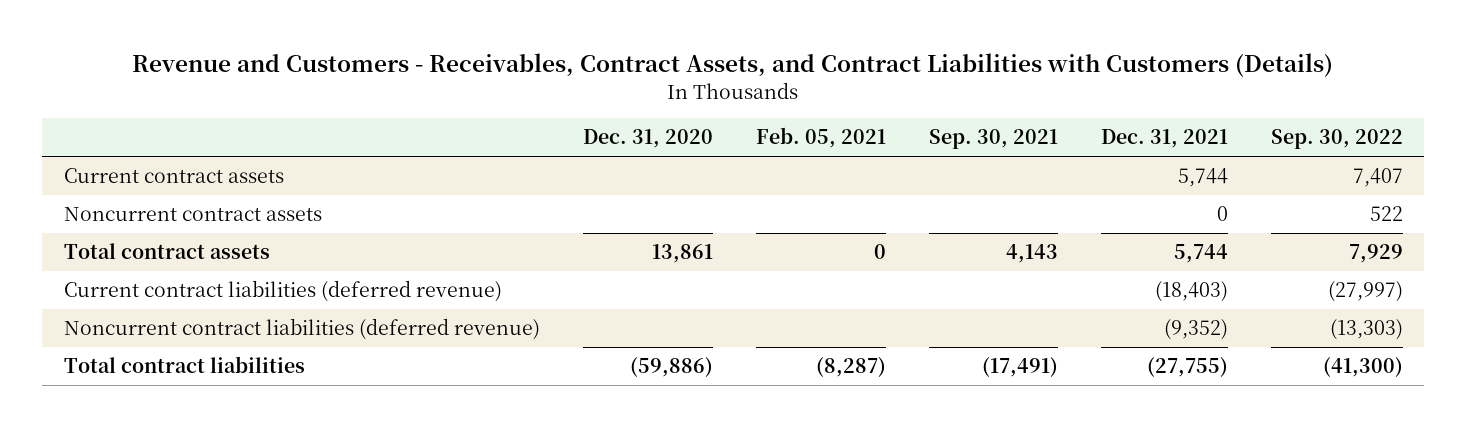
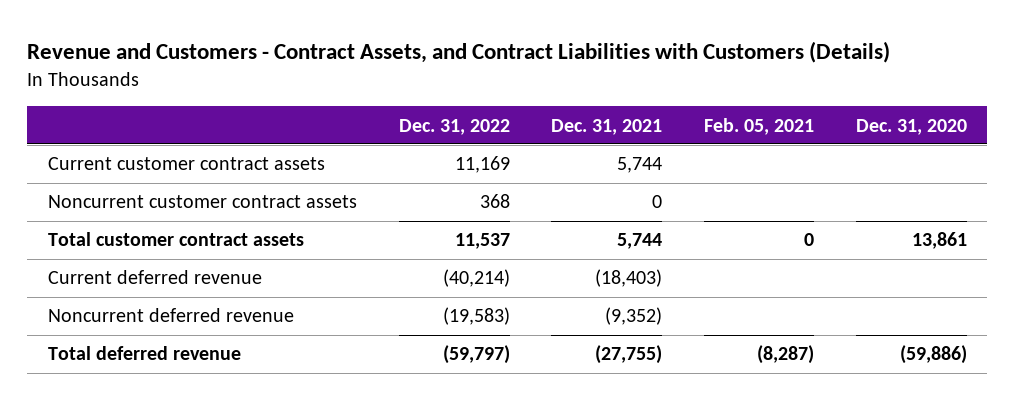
- Revenue and Customers - Receivables, Contract Assets, and Contract Liabilities with Customers (Details)
+ Revenue and Customers - Contract Assets, and Contract Liabilities with Customers (Details)
- | Dec. 31, 2020 | Feb. 05, 2021 | Sep. 30, 2021 | Dec. 31, 2021 | Sep. 30, 2022
+ | Dec. 31, 2022 | Dec. 31, 2021 | Feb. 05, 2021 | Dec. 31, 2020
- Current contract assets | | | | 5,744 | 7,407
- Noncurrent contract assets | | | | 0 | 522
- Total contract assets | 13,861 | 0 | 4,143 | 5,744 | 7,929
- Current contract liabilities (deferred revenue) | | | | (18,403) | (27,997)
- Noncurrent contract liabilities (deferred revenue) | | | | (9,352) | (13,303)
- Total contract liabilities | (59,886) | (8,287) | (17,491) | (27,755) | (41,300)
+ Current customer contract assets | 11,169 | 5,744 | |
+ Noncurrent customer contract assets | 368 | 0 | |
+ Total customer contract assets | 11,537 | 5,744 | 0 | 13,861
+ Current deferred revenue | (40,214) | (18,403) | |
+ Noncurrent deferred revenue | (19,583) | (9,352) | |
+ Total deferred revenue | (59,797) | (27,755) | (8,287) | (59,886)

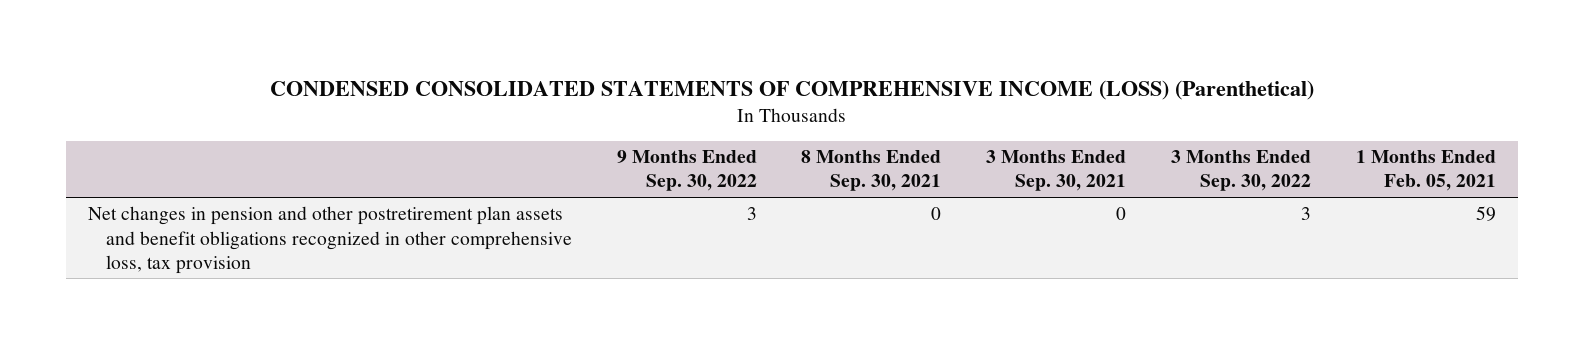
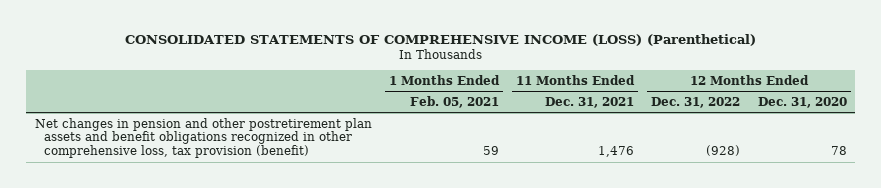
- CONDENSED CONSOLIDATED STATEMENTS OF COMPREHENSIVE INCOME (LOSS) (Parenthetical)
+ CONSOLIDATED STATEMENTS OF COMPREHENSIVE INCOME (LOSS) (Parenthetical)
- | 9 Months Ended Sep. 30, 2022 | 8 Months Ended Sep. 30, 2021 | 3 Months Ended Sep. 30, 2021 | 3 Months Ended Sep. 30, 2022 | 1 Months Ended Feb. 05, 2021
+ | 1 Months Ended Feb. 05, 2021 | 11 Months Ended Dec. 31, 2021 | 12 Months Ended Dec. 31, 2022 | 12 Months Ended Dec. 31, 2020
- Net changes in pension and other postretirement plan assets and benefit obligations recognized in other comprehensive loss, tax provision | 3 | 0 | 0 | 3 | 59
+ Net changes in pension and other postretirement plan assets and benefit obligations recognized in other comprehensive loss, tax provision (benefit) | 59 | 1,476 | (928) | 78

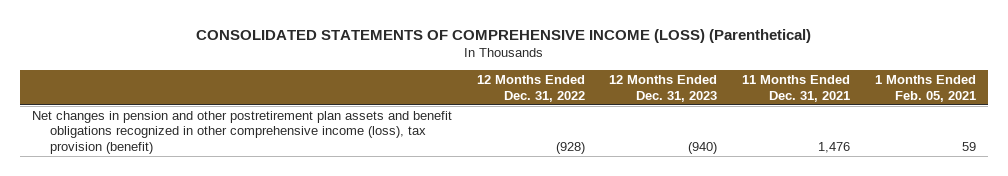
- | 1 Months Ended Feb. 05, 2021 | 11 Months Ended Dec. 31, 2021 | 12 Months Ended Dec. 31, 2022 | 12 Months Ended Dec. 31, 2020
+ | 12 Months Ended Dec. 31, 2022 | 12 Months Ended Dec. 31, 2023 | 11 Months Ended Dec. 31, 2021 | 1 Months Ended Feb. 05, 2021
- Net changes in pension and other postretirement plan assets and benefit obligations recognized in other comprehensive loss, tax provision (benefit) | 59 | 1,476 | (928) | 78
+ Net changes in pension and other postretirement plan assets and benefit obligations recognized in other comprehensive income (loss), tax provision (benefit) | (928) | (940) | 1,476 | 59

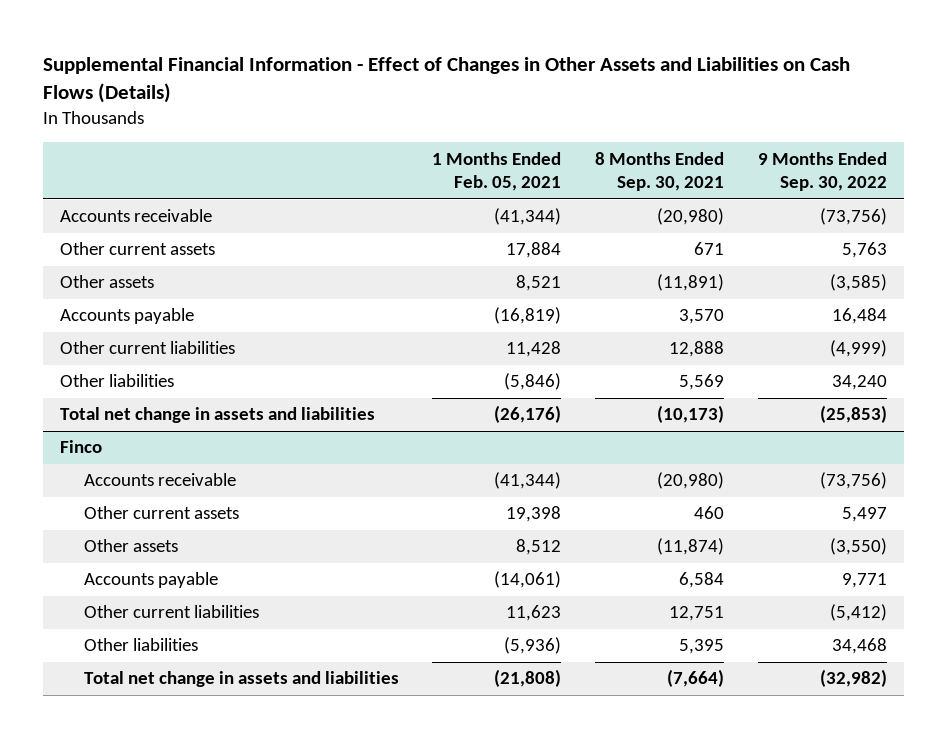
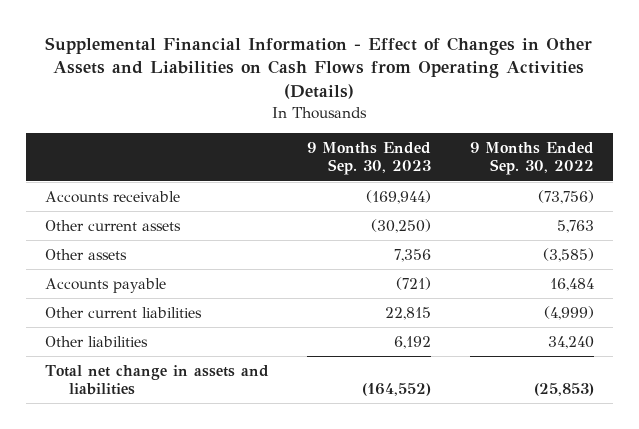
- Supplemental Financial Information - Effect of Changes in Other Assets and Liabilities on Cash Flows (Details)
+ Supplemental Financial Information - Effect of Changes in Other Assets and Liabilities on Cash Flows from Operating Activities (Details)
- | 1 Months Ended Feb. 05, 2021 | 8 Months Ended Sep. 30, 2021 | 9 Months Ended Sep. 30, 2022
+ | 9 Months Ended Sep. 30, 2023 | 9 Months Ended Sep. 30, 2022
- Finco
- Accounts receivable | (41,344) | (20,980) | (73,756)
- Other current assets | 19,398 | 460 | 5,497
- Other assets | 8,512 | (11,874) | (3,550)
- Accounts payable | (14,061) | 6,584 | 9,771
- Other current liabilities | 11,623 | 12,751 | (5,412)
- Other liabilities | (5,936) | 5,395 | 34,468
- Total net change in assets and liabilities | (21,808) | (7,664) | (32,982)

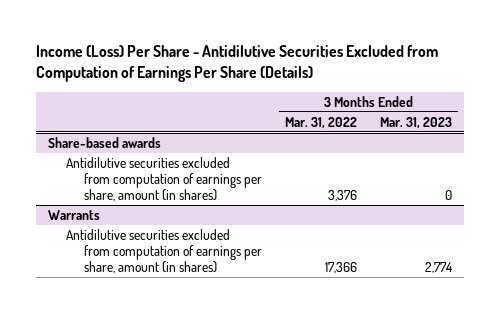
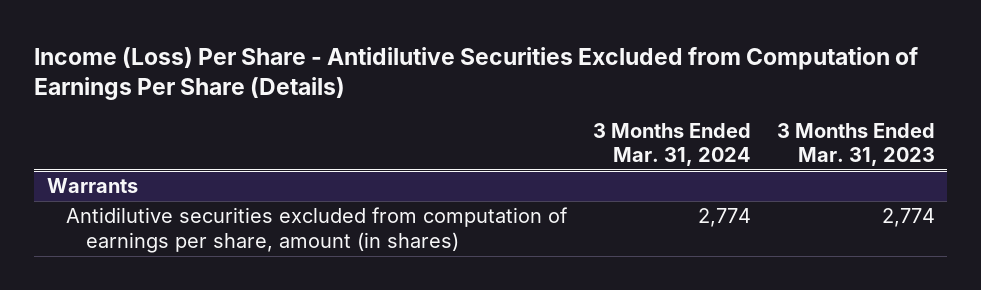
- | 3 Months Ended Mar. 31, 2022 | 3 Months Ended Mar. 31, 2023
+ | 3 Months Ended Mar. 31, 2024 | 3 Months Ended Mar. 31, 2023
- Share-based awards
- Antidilutive securities excluded from computation of earnings per share, amount (in shares) | 3,376 | 0

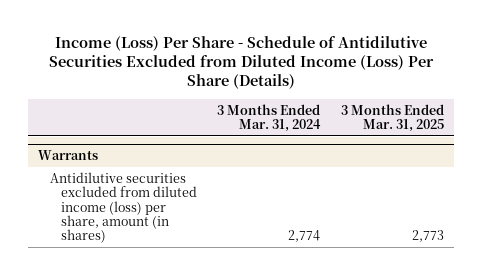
- Income (Loss) Per Share - Antidilutive Securities Excluded from Computation of Earnings Per Share (Details)
+ Income (Loss) Per Share - Schedule of Antidilutive Securities Excluded from Diluted Income (Loss) Per Share (Details)
- | 3 Months Ended Mar. 31, 2024 | 3 Months Ended Mar. 31, 2023
+ | 3 Months Ended Mar. 31, 2024 | 3 Months Ended Mar. 31, 2025
@ Warrants
- Antidilutive securities excluded from computation of earnings per share, amount (in shares) | 2,774 | 2,774
+ Antidilutive securities excluded from diluted income (loss) per share, amount (in shares) | 2,774 | 2,773

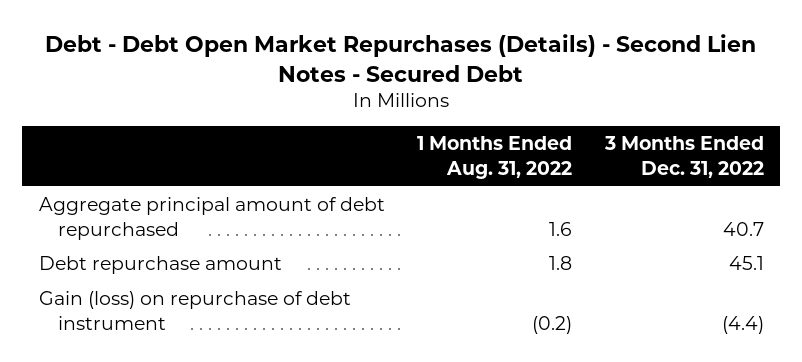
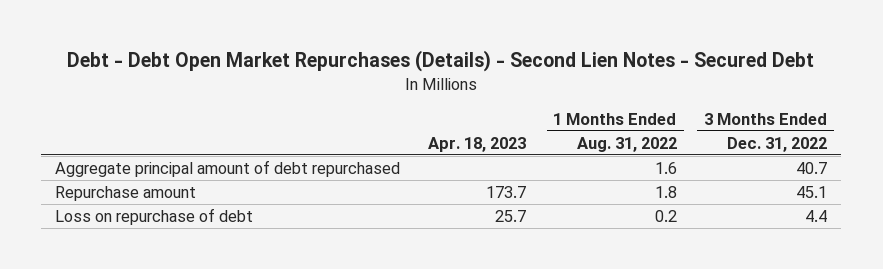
- | 1 Months Ended Aug. 31, 2022 | 3 Months Ended Dec. 31, 2022
+ | Apr. 18, 2023 | 1 Months Ended Aug. 31, 2022 | 3 Months Ended Dec. 31, 2022
- Debt repurchase amount | 1.8 | 45.1
- Gain (loss) on repurchase of debt instrument | (0.2) | (4.4)
+ Repurchase amount | 173.7 | 1.8 | 45.1
+ Loss on repurchase of debt | 25.7 | 0.2 | 4.4

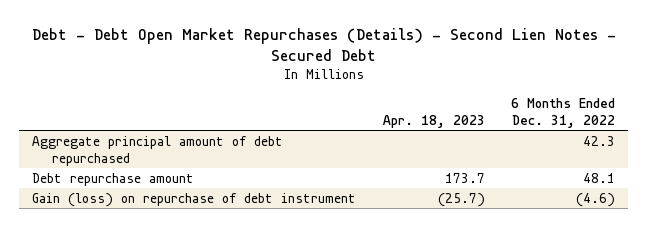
- | Apr. 18, 2023 | 1 Months Ended Aug. 31, 2022 | 3 Months Ended Dec. 31, 2022
+ | Apr. 18, 2023 | 6 Months Ended Dec. 31, 2022
- Repurchase amount | 173.7 | 1.8 | 45.1
- Loss on repurchase of debt | 25.7 | 0.2 | 4.4
+ Debt repurchase amount | 173.7 | 48.1
+ Gain (loss) on repurchase of debt instrument | (25.7) | (4.6)

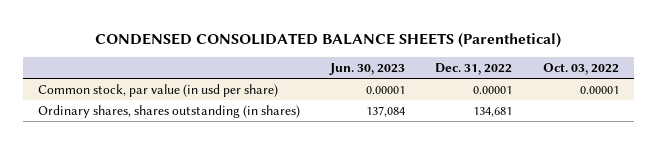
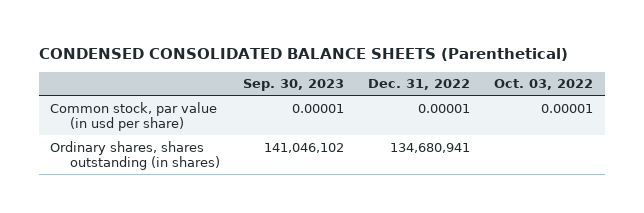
- | Jun. 30, 2023 | Dec. 31, 2022 | Oct. 03, 2022
+ | Sep. 30, 2023 | Dec. 31, 2022 | Oct. 03, 2022
- Ordinary shares, shares outstanding (in shares) | 137,084 | 134,681 |
+ Ordinary shares, shares outstanding (in shares) | 141,046,102 | 134,680,941 |

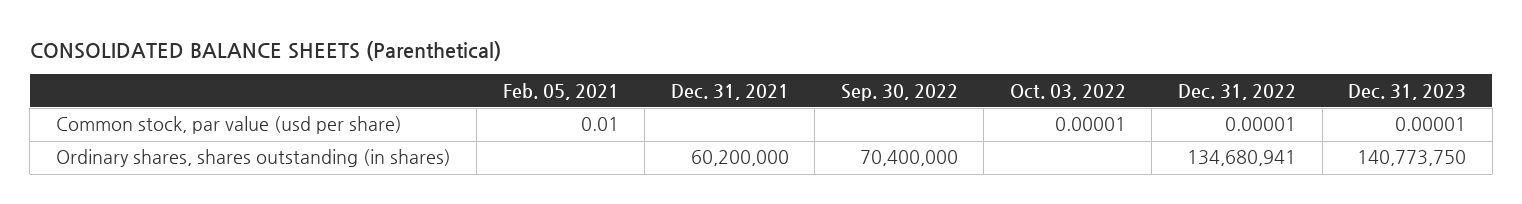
- CONDENSED CONSOLIDATED BALANCE SHEETS (Parenthetical)
+ CONSOLIDATED BALANCE SHEETS (Parenthetical)
- | Sep. 30, 2023 | Dec. 31, 2022 | Oct. 03, 2022
+ | Feb. 05, 2021 | Dec. 31, 2021 | Sep. 30, 2022 | Oct. 03, 2022 | Dec. 31, 2022 | Dec. 31, 2023
- Common stock, par value (in usd per share) | 0.00001 | 0.00001 | 0.00001
+ Common stock, par value (usd per share) | 0.01 | | | 0.00001 | 0.00001 | 0.00001

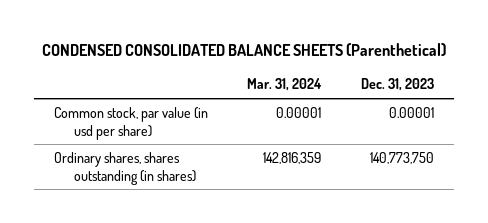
- CONSOLIDATED BALANCE SHEETS (Parenthetical)
+ CONDENSED CONSOLIDATED BALANCE SHEETS (Parenthetical)
- | Feb. 05, 2021 | Dec. 31, 2021 | Sep. 30, 2022 | Oct. 03, 2022 | Dec. 31, 2022 | Dec. 31, 2023
+ | Mar. 31, 2024 | Dec. 31, 2023
- Common stock, par value (usd per share) | 0.01 | | | 0.00001 | 0.00001 | 0.00001
+ Common stock, par value (in usd per share) | 0.00001 | 0.00001

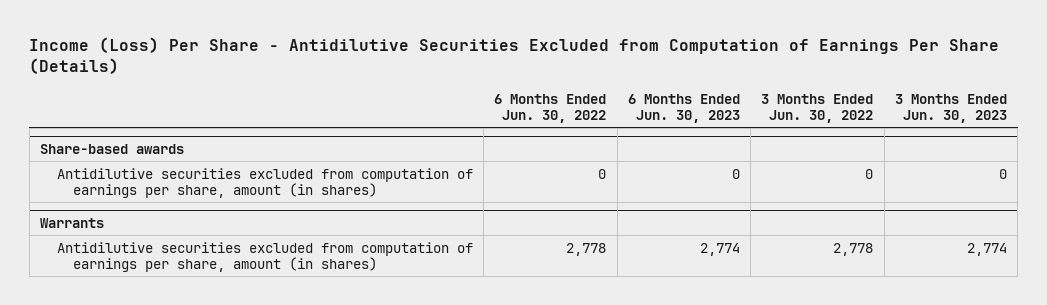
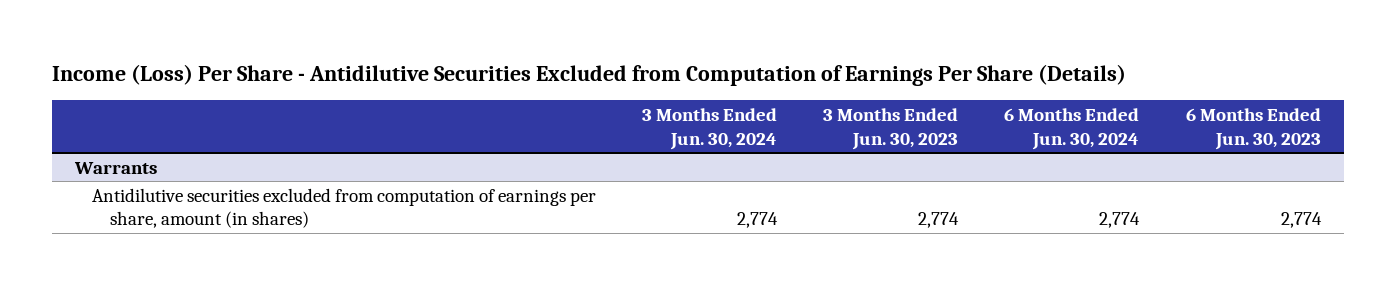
- | 6 Months Ended Jun. 30, 2022 | 6 Months Ended Jun. 30, 2023 | 3 Months Ended Jun. 30, 2022 | 3 Months Ended Jun. 30, 2023
+ | 3 Months Ended Jun. 30, 2024 | 3 Months Ended Jun. 30, 2023 | 6 Months Ended Jun. 30, 2024 | 6 Months Ended Jun. 30, 2023
- Share-based awards
- Antidilutive securities excluded from computation of earnings per share, amount (in shares) | 0 | 0 | 0 | 0

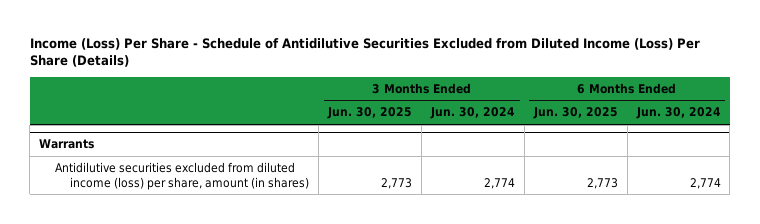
- Income (Loss) Per Share - Antidilutive Securities Excluded from Computation of Earnings Per Share (Details)
+ Income (Loss) Per Share - Schedule of Antidilutive Securities Excluded from Diluted Income (Loss) Per Share (Details)
- | 3 Months Ended Jun. 30, 2024 | 3 Months Ended Jun. 30, 2023 | 6 Months Ended Jun. 30, 2024 | 6 Months Ended Jun. 30, 2023
+ | 3 Months Ended Jun. 30, 2025 | 3 Months Ended Jun. 30, 2024 | 6 Months Ended Jun. 30, 2025 | 6 Months Ended Jun. 30, 2024
@ Warrants
- Antidilutive securities excluded from computation of earnings per share, amount (in shares) | 2,774 | 2,774 | 2,774 | 2,774
+ Antidilutive securities excluded from diluted income (loss) per share, amount (in shares) | 2,773 | 2,774 | 2,773 | 2,774

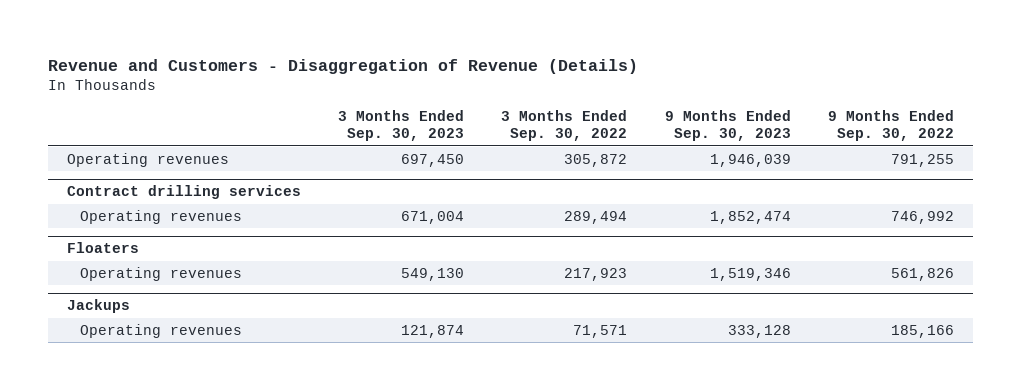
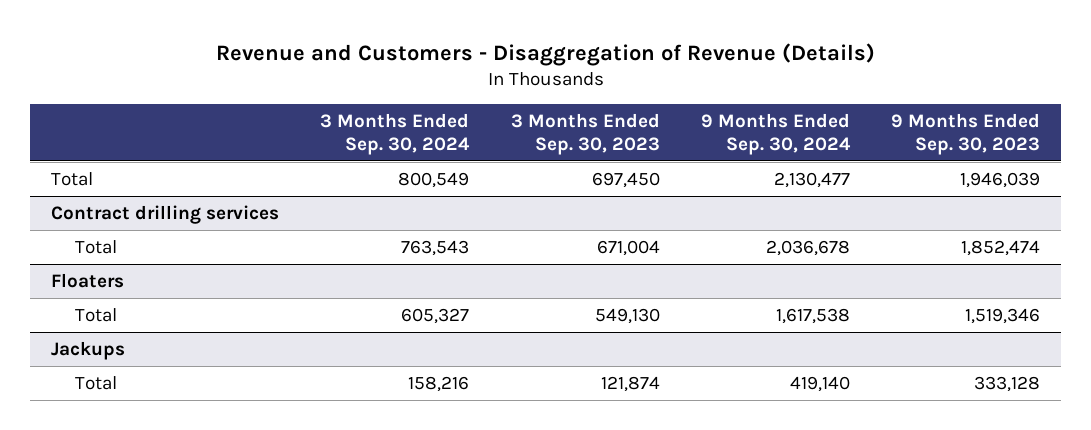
- | 3 Months Ended Sep. 30, 2023 | 3 Months Ended Sep. 30, 2022 | 9 Months Ended Sep. 30, 2023 | 9 Months Ended Sep. 30, 2022
+ | 3 Months Ended Sep. 30, 2024 | 3 Months Ended Sep. 30, 2023 | 9 Months Ended Sep. 30, 2024 | 9 Months Ended Sep. 30, 2023
- Operating revenues | 697,450 | 305,872 | 1,946,039 | 791,255
+ Total | 800,549 | 697,450 | 2,130,477 | 1,946,039
@ Contract drilling services
- Operating revenues | 671,004 | 289,494 | 1,852,474 | 746,992
+ Total | 763,543 | 671,004 | 2,036,678 | 1,852,474
@ Floaters
- Operating revenues | 549,130 | 217,923 | 1,519,346 | 561,826
+ Total | 605,327 | 549,130 | 1,617,538 | 1,519,346
@ Jackups
- Operating revenues | 121,874 | 71,571 | 333,128 | 185,166
+ Total | 158,216 | 121,874 | 419,140 | 333,128

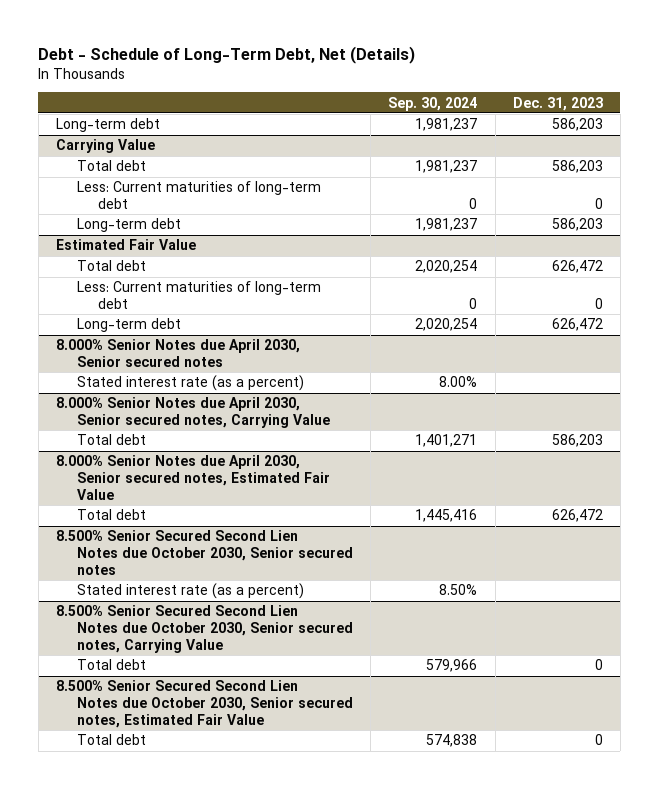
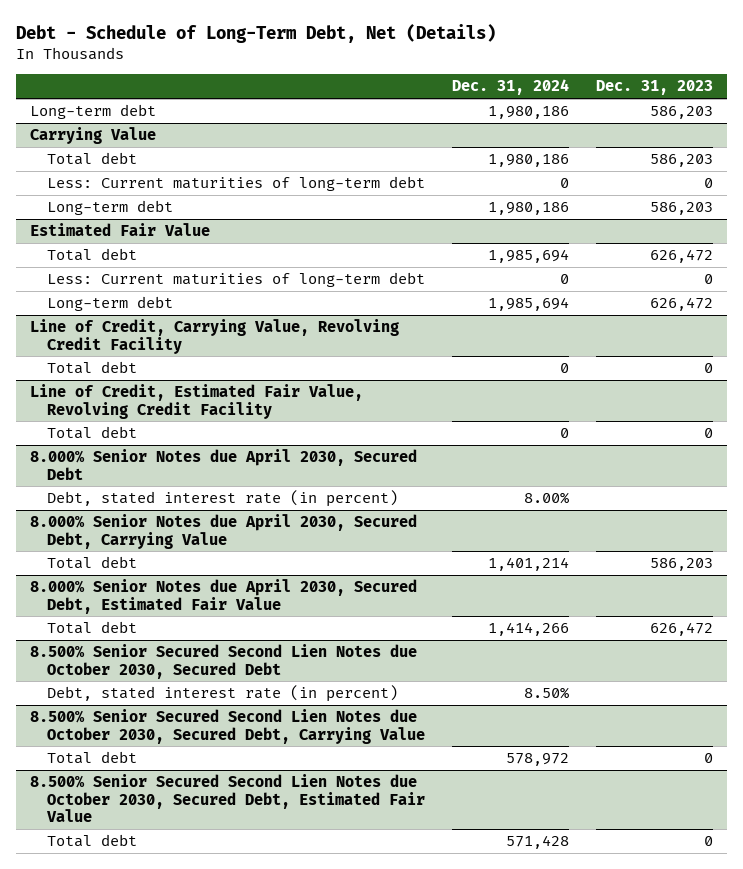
- | Sep. 30, 2024 | Dec. 31, 2023
+ | Dec. 31, 2024 | Dec. 31, 2023
- 8.000% Senior Notes due April 2030, Senior secured notes
- Stated interest rate (as a percent) | 8.00% |
- 8.000% Senior Notes due April 2030, Senior secured notes, Carrying Value
+ Line of Credit, Carrying Value, Revolving Credit Facility
+ Total debt | 0 | 0
+ Line of Credit, Estimated Fair Value, Revolving Credit Facility
+ Total debt | 0 | 0
+ 8.000% Senior Notes due April 2030, Secured Debt
+ Debt, stated interest rate (in percent) | 8.00% |
+ 8.000% Senior Notes due April 2030, Secured Debt, Carrying Value
- 8.000% Senior Notes due April 2030, Senior secured notes, Estimated Fair Value
+ 8.000% Senior Notes due April 2030, Secured Debt, Estimated Fair Value
- 8.500% Senior Secured Second Lien Notes due October 2030, Senior secured notes
- Stated interest rate (as a percent) | 8.50% |
- 8.500% Senior Secured Second Lien Notes due October 2030, Senior secured notes, Carrying Value
+ 8.500% Senior Secured Second Lien Notes due October 2030, Secured Debt
+ Debt, stated interest rate (in percent) | 8.50% |
+ 8.500% Senior Secured Second Lien Notes due October 2030, Secured Debt, Carrying Value
- 8.500% Senior Secured Second Lien Notes due October 2030, Senior secured notes, Estimated Fair Value
+ 8.500% Senior Secured Second Lien Notes due October 2030, Secured Debt, Estimated Fair Value

